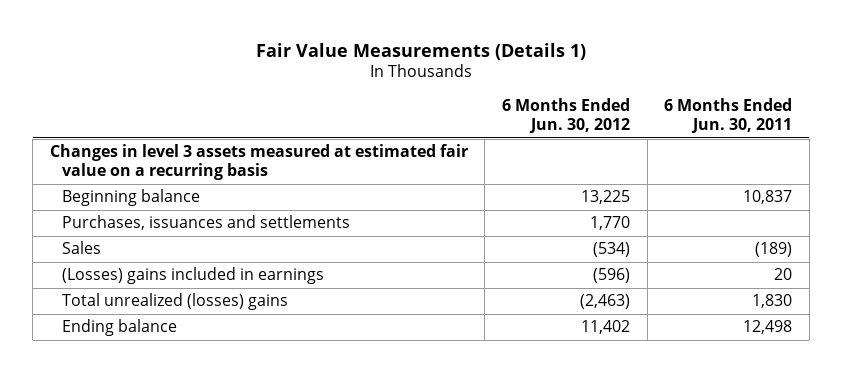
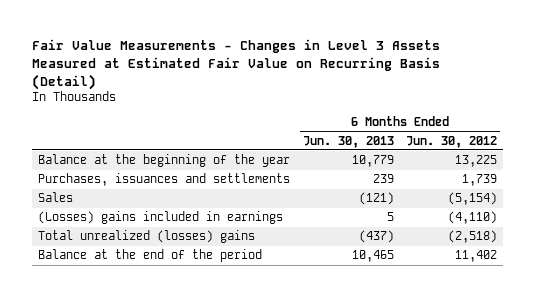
- Fair Value Measurements (Details 1)
+ Fair Value Measurements - Changes in Level 3 Assets Measured at Estimated Fair Value on Recurring Basis (Detail)
- | 6 Months Ended Jun. 30, 2012 | 6 Months Ended Jun. 30, 2011
+ | 6 Months Ended Jun. 30, 2013 | 6 Months Ended Jun. 30, 2012
- Changes in level 3 assets measured at estimated fair value on a recurring basis
- Beginning balance | 13,225 | 10,837
- Purchases, issuances and settlements | 1,770 |
- Sales | (534) | (189)
- (Losses) gains included in earnings | (596) | 20
- Total unrealized (losses) gains | (2,463) | 1,830
- Ending balance | 11,402 | 12,498
+ Balance at the beginning of the year | 10,779 | 13,225
+ Purchases, issuances and settlements | 239 | 1,739
+ Sales | (121) | (5,154)
+ (Losses) gains included in earnings | 5 | (4,110)
+ Total unrealized (losses) gains | (437) | (2,518)
+ Balance at the end of the period | 10,465 | 11,402

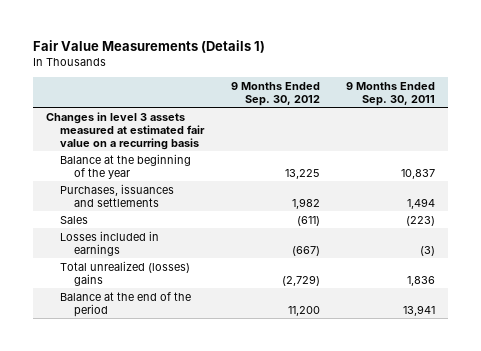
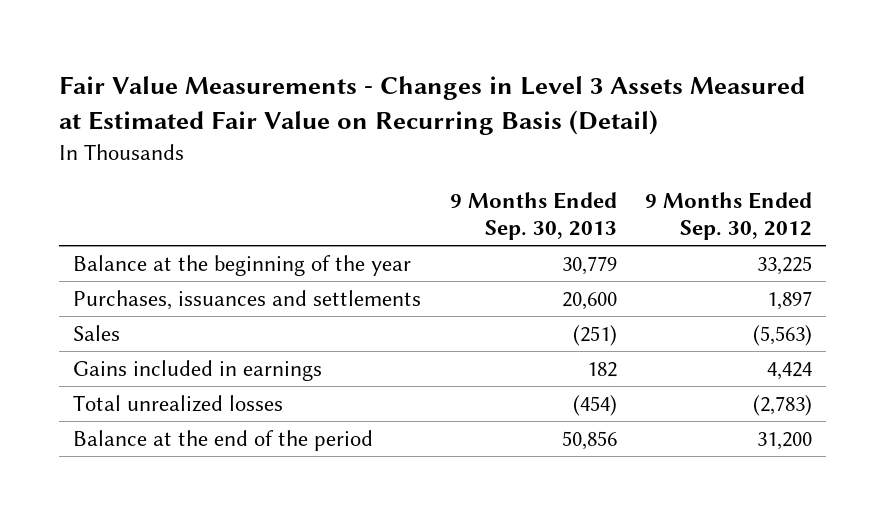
- Fair Value Measurements (Details 1)
+ Fair Value Measurements - Changes in Level 3 Assets Measured at Estimated Fair Value on Recurring Basis (Detail)
- | 9 Months Ended Sep. 30, 2012 | 9 Months Ended Sep. 30, 2011
+ | 9 Months Ended Sep. 30, 2013 | 9 Months Ended Sep. 30, 2012
- Changes in level 3 assets measured at estimated fair value on a recurring basis
- Balance at the beginning of the year | 13,225 | 10,837
- Purchases, issuances and settlements | 1,982 | 1,494
- Sales | (611) | (223)
- Losses included in earnings | (667) | (3)
- Total unrealized (losses) gains | (2,729) | 1,836
- Balance at the end of the period | 11,200 | 13,941
+ Balance at the beginning of the year | 30,779 | 33,225
+ Purchases, issuances and settlements | 20,600 | 1,897
+ Sales | (251) | (5,563)
+ Gains included in earnings | 182 | 4,424
+ Total unrealized losses | (454) | (2,783)
+ Balance at the end of the period | 50,856 | 31,200

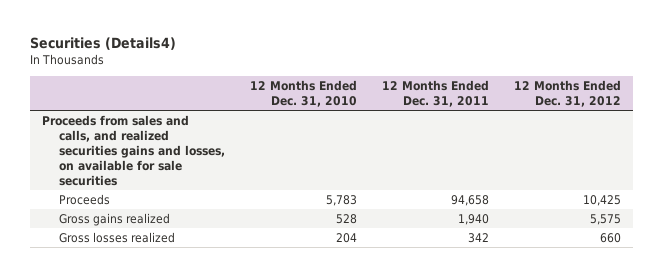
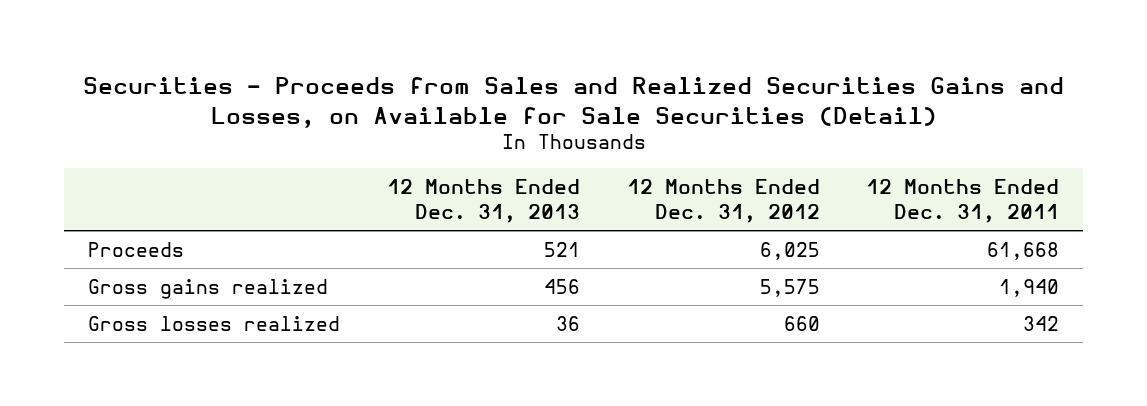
- Securities (Details4)
+ Securities - Proceeds from Sales and Realized Securities Gains and Losses, on Available for Sale Securities (Detail)
- | 12 Months Ended Dec. 31, 2010 | 12 Months Ended Dec. 31, 2011 | 12 Months Ended Dec. 31, 2012
+ | 12 Months Ended Dec. 31, 2013 | 12 Months Ended Dec. 31, 2012 | 12 Months Ended Dec. 31, 2011
- Proceeds from sales and calls, and realized securities gains and losses, on available for sale securities
- Proceeds | 5,783 | 94,658 | 10,425
+ Proceeds | 521 | 6,025 | 61,668

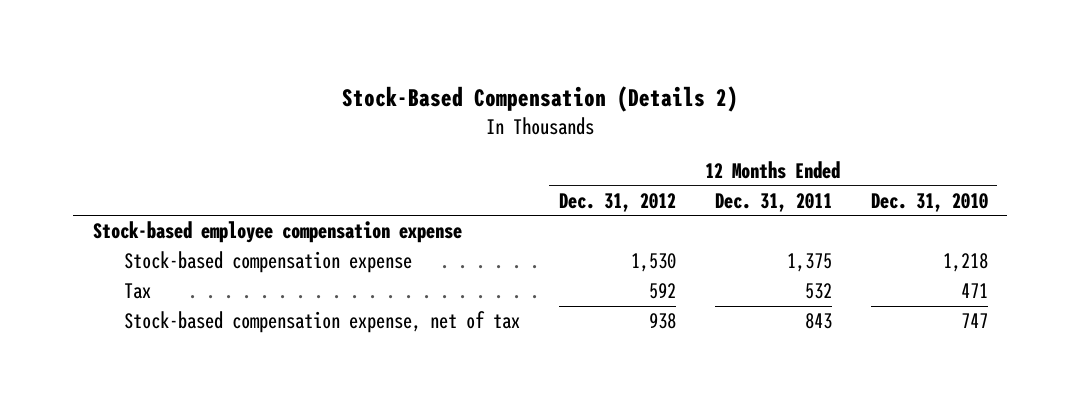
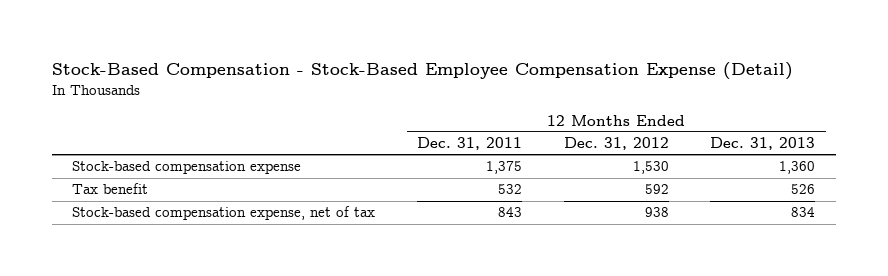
- Stock-Based Compensation (Details 2)
+ Stock-Based Compensation - Stock-Based Employee Compensation Expense (Detail)
- | 12 Months Ended Dec. 31, 2012 | 12 Months Ended Dec. 31, 2011 | 12 Months Ended Dec. 31, 2010
+ | 12 Months Ended Dec. 31, 2011 | 12 Months Ended Dec. 31, 2012 | 12 Months Ended Dec. 31, 2013
- Stock-based employee compensation expense
- Tax | 592 | 532 | 471
+ Tax benefit | 532 | 592 | 526

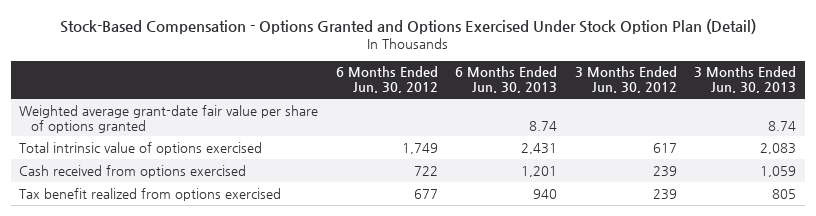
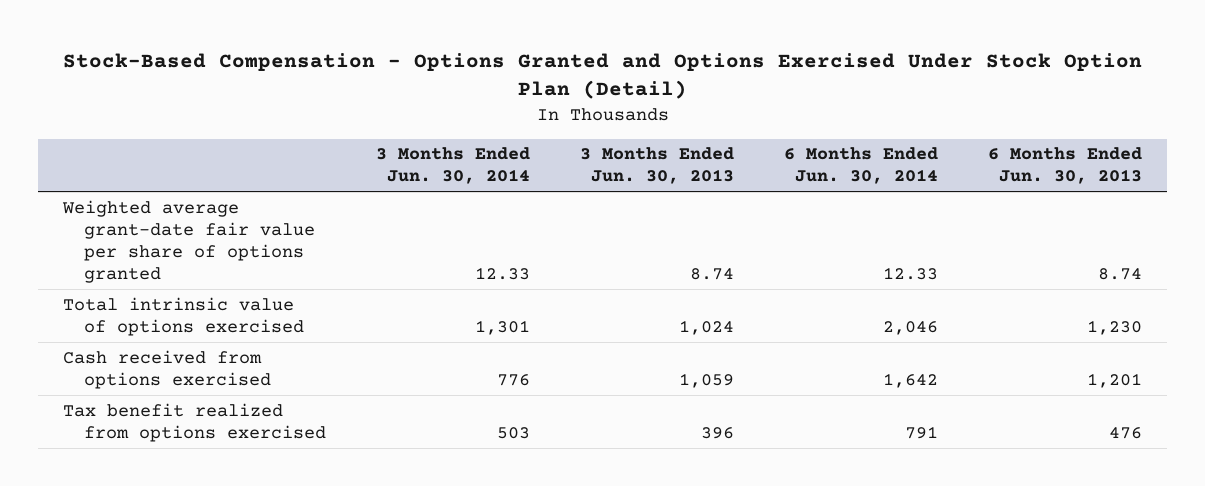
- | 6 Months Ended Jun. 30, 2012 | 6 Months Ended Jun. 30, 2013 | 3 Months Ended Jun. 30, 2012 | 3 Months Ended Jun. 30, 2013
+ | 3 Months Ended Jun. 30, 2014 | 3 Months Ended Jun. 30, 2013 | 6 Months Ended Jun. 30, 2014 | 6 Months Ended Jun. 30, 2013
- Total intrinsic value of options exercised | 1,749 | 2,431 | 617 | 2,083
+ Total intrinsic value of options exercised | 1,301 | 1,024 | 2,046 | 1,230
- Tax benefit realized from options exercised | 677 | 940 | 239 | 805
+ Tax benefit realized from options exercised | 503 | 396 | 791 | 476

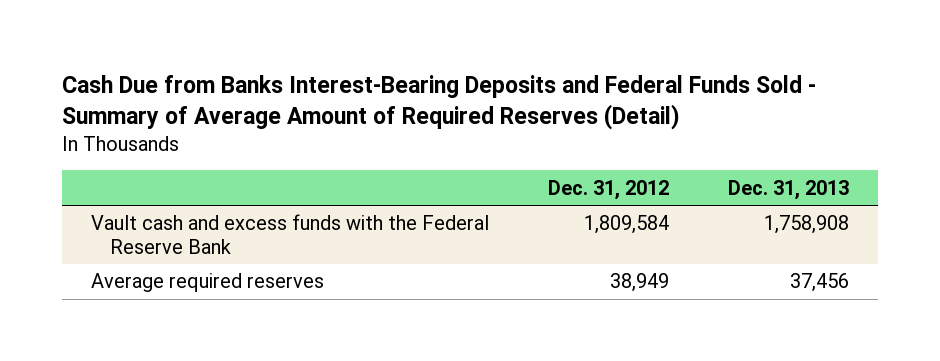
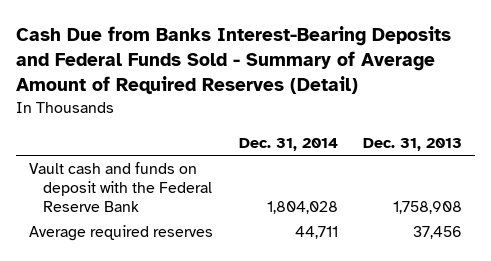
- | Dec. 31, 2012 | Dec. 31, 2013
+ | Dec. 31, 2014 | Dec. 31, 2013
- Vault cash and excess funds with the Federal Reserve Bank | 1,809,584 | 1,758,908
+ Vault cash and funds on deposit with the Federal Reserve Bank | 1,804,028 | 1,758,908

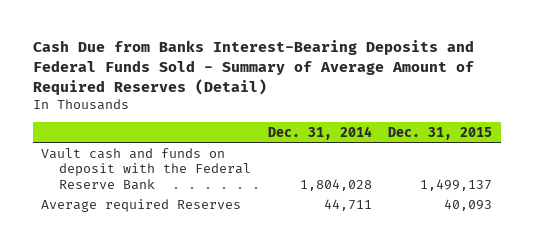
- | Dec. 31, 2014 | Dec. 31, 2013
+ | Dec. 31, 2014 | Dec. 31, 2015
- Average required reserves | 44,711 | 37,456
+ Average required Reserves | 44,711 | 40,093

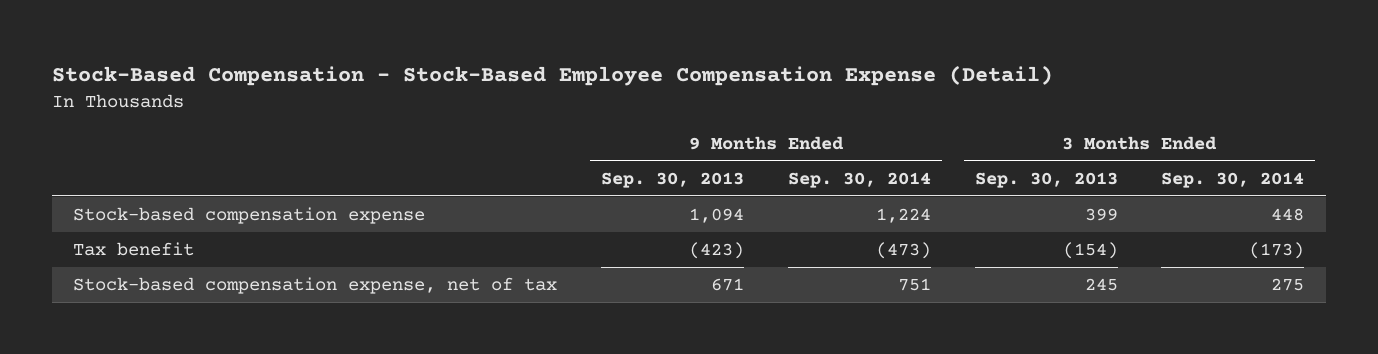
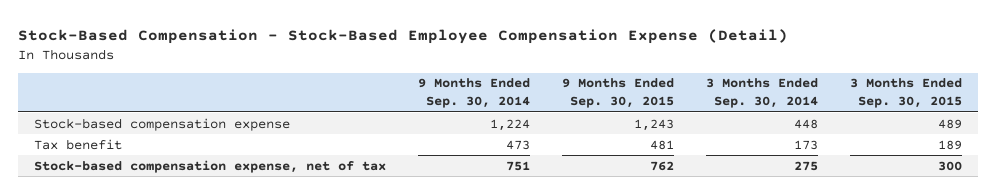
- | 9 Months Ended Sep. 30, 2013 | 9 Months Ended Sep. 30, 2014 | 3 Months Ended Sep. 30, 2013 | 3 Months Ended Sep. 30, 2014
+ | 9 Months Ended Sep. 30, 2014 | 9 Months Ended Sep. 30, 2015 | 3 Months Ended Sep. 30, 2014 | 3 Months Ended Sep. 30, 2015
- Tax benefit | (423) | (473) | (154) | (173)
+ Tax benefit | 473 | 481 | 173 | 189

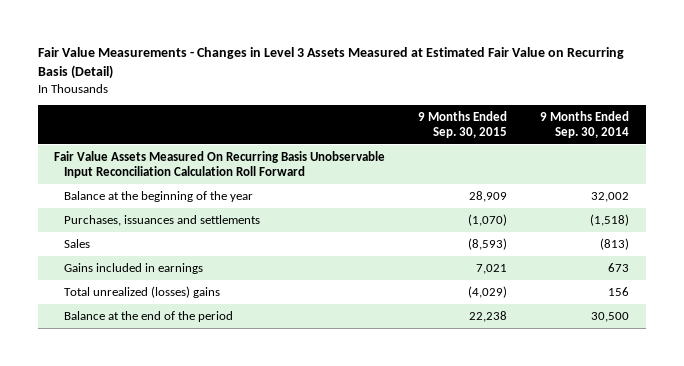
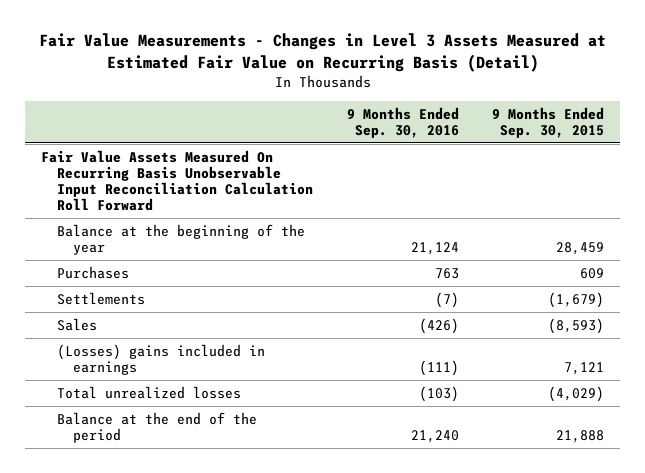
- | 9 Months Ended Sep. 30, 2015 | 9 Months Ended Sep. 30, 2014
+ | 9 Months Ended Sep. 30, 2016 | 9 Months Ended Sep. 30, 2015
- Balance at the beginning of the year | 28,909 | 32,002
- Purchases, issuances and settlements | (1,070) | (1,518)
+ Balance at the beginning of the year | 21,124 | 28,459
+ Purchases | 763 | 609
+ Settlements | (7) | (1,679)
- Gains included in earnings | 7,021 | 673
- Total unrealized (losses) gains | (4,029) | 156
- Balance at the end of the period | 22,238 | 30,500
+ (Losses) gains included in earnings | (111) | 7,121
+ Total unrealized losses | (103) | (4,029)
+ Balance at the end of the period | 21,240 | 21,888

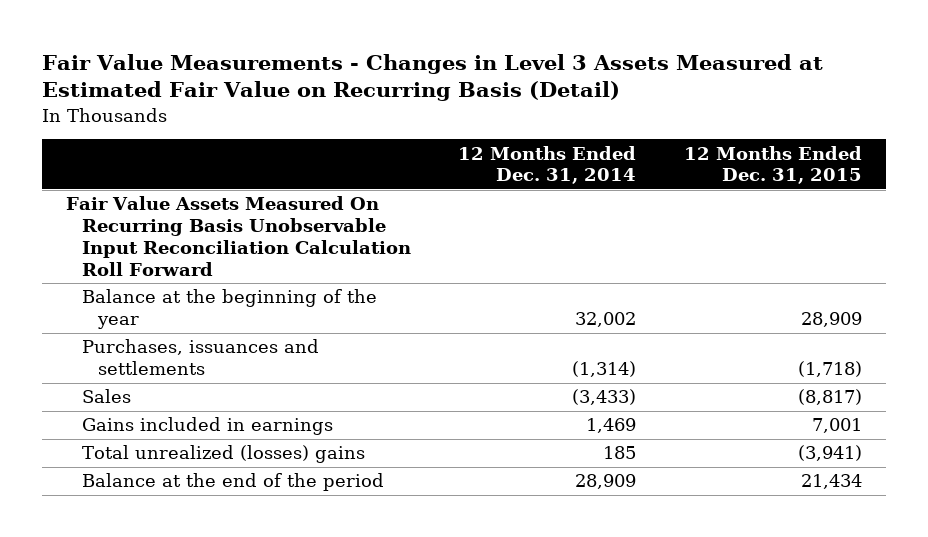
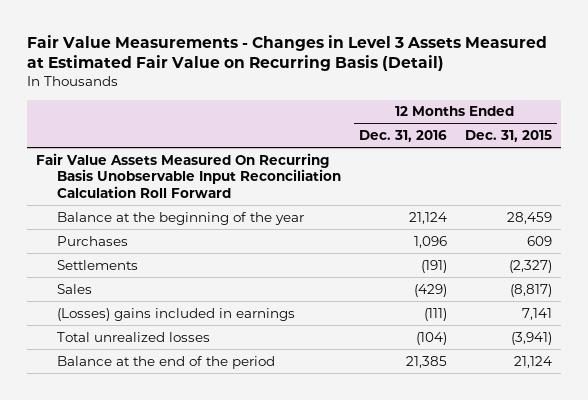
- | 12 Months Ended Dec. 31, 2014 | 12 Months Ended Dec. 31, 2015
+ | 12 Months Ended Dec. 31, 2016 | 12 Months Ended Dec. 31, 2015
- Balance at the beginning of the year | 32,002 | 28,909
- Purchases, issuances and settlements | (1,314) | (1,718)
+ Balance at the beginning of the year | 21,124 | 28,459
+ Purchases | 1,096 | 609
+ Settlements | (191) | (2,327)
- Gains included in earnings | 1,469 | 7,001
- Total unrealized (losses) gains | 185 | (3,941)
- Balance at the end of the period | 28,909 | 21,434
+ (Losses) gains included in earnings | (111) | 7,141
+ Total unrealized losses | (104) | (3,941)
+ Balance at the end of the period | 21,385 | 21,124

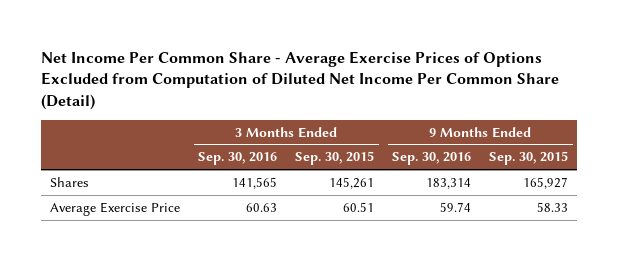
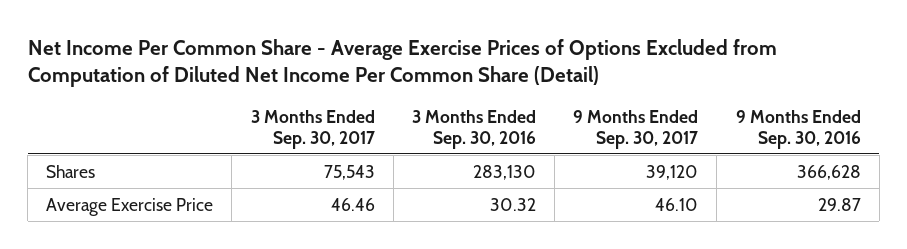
- | 3 Months Ended Sep. 30, 2016 | 3 Months Ended Sep. 30, 2015 | 9 Months Ended Sep. 30, 2016 | 9 Months Ended Sep. 30, 2015
+ | 3 Months Ended Sep. 30, 2017 | 3 Months Ended Sep. 30, 2016 | 9 Months Ended Sep. 30, 2017 | 9 Months Ended Sep. 30, 2016
- Shares | 141,565 | 145,261 | 183,314 | 165,927
- Average Exercise Price | 60.63 | 60.51 | 59.74 | 58.33
+ Shares | 75,543 | 283,130 | 39,120 | 366,628
+ Average Exercise Price | 46.46 | 30.32 | 46.10 | 29.87

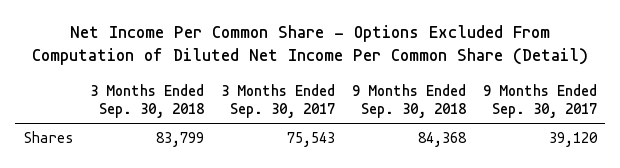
- Net Income Per Common Share - Average Exercise Prices of Options Excluded from Computation of Diluted Net Income Per Common Share (Detail)
+ Net Income Per Common Share - Options Excluded From Computation of Diluted Net Income Per Common Share (Detail)
- | 3 Months Ended Sep. 30, 2017 | 3 Months Ended Sep. 30, 2016 | 9 Months Ended Sep. 30, 2017 | 9 Months Ended Sep. 30, 2016
+ | 3 Months Ended Sep. 30, 2018 | 3 Months Ended Sep. 30, 2017 | 9 Months Ended Sep. 30, 2018 | 9 Months Ended Sep. 30, 2017
- Average Exercise Price | 46.46 | 30.32 | 46.10 | 29.87

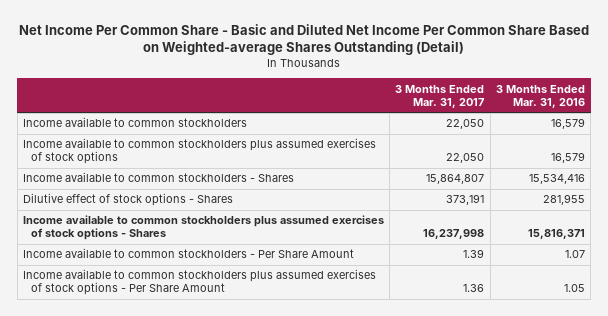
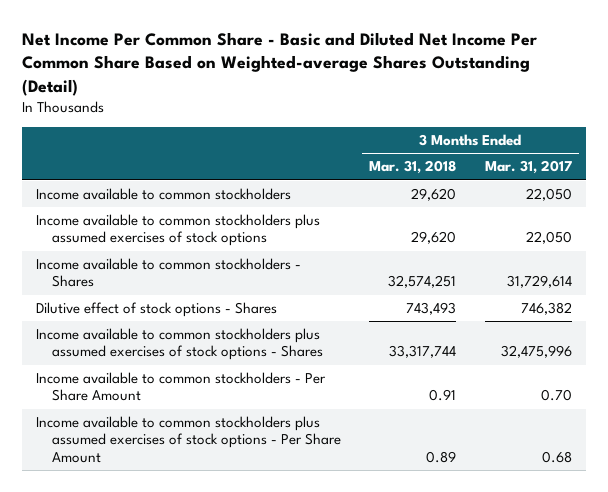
- | 3 Months Ended Mar. 31, 2017 | 3 Months Ended Mar. 31, 2016
+ | 3 Months Ended Mar. 31, 2018 | 3 Months Ended Mar. 31, 2017
- Income available to common stockholders - Shares | 15,864,807 | 15,534,416
- Dilutive effect of stock options - Shares | 373,191 | 281,955
- Income available to common stockholders plus assumed exercises of stock options - Shares | 16,237,998 | 15,816,371
- Income available to common stockholders - Per Share Amount | 1.39 | 1.07
- Income available to common stockholders plus assumed exercises of stock options - Per Share Amount | 1.36 | 1.05
+ Income available to common stockholders - Shares | 32,574,251 | 31,729,614
+ Dilutive effect of stock options - Shares | 743,493 | 746,382
+ Income available to common stockholders plus assumed exercises of stock options - Shares | 33,317,744 | 32,475,996
+ Income available to common stockholders - Per Share Amount | 0.91 | 0.70
+ Income available to common stockholders plus assumed exercises of stock options - Per Share Amount | 0.89 | 0.68

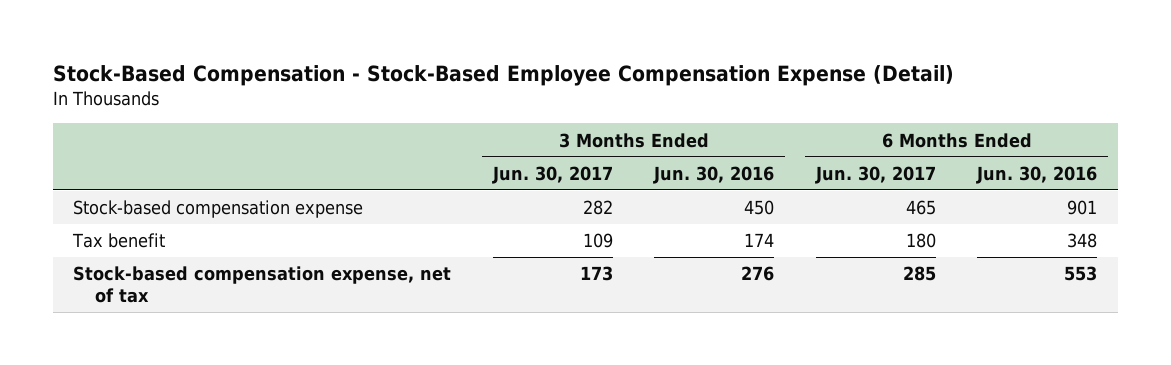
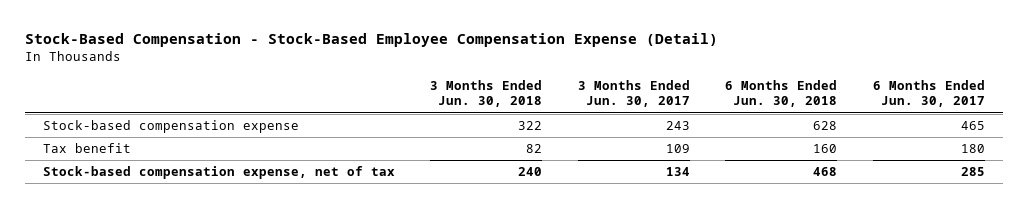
- | 3 Months Ended Jun. 30, 2017 | 3 Months Ended Jun. 30, 2016 | 6 Months Ended Jun. 30, 2017 | 6 Months Ended Jun. 30, 2016
+ | 3 Months Ended Jun. 30, 2018 | 3 Months Ended Jun. 30, 2017 | 6 Months Ended Jun. 30, 2018 | 6 Months Ended Jun. 30, 2017
- Stock-based compensation expense | 282 | 450 | 465 | 901
+ Stock-based compensation expense | 322 | 243 | 628 | 465
- Stock-based compensation expense, net of tax | 173 | 276 | 285 | 553
+ Stock-based compensation expense, net of tax | 240 | 134 | 468 | 285

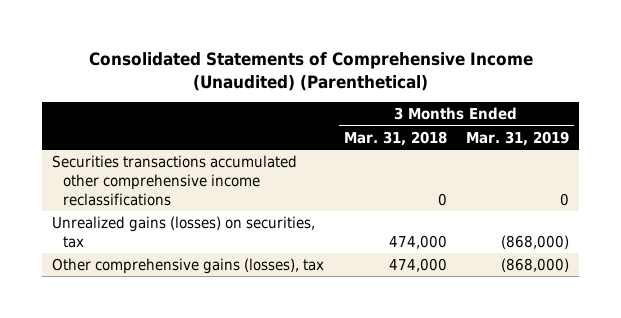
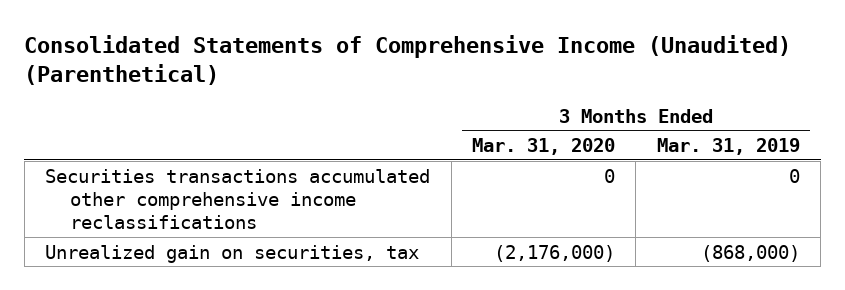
- | 3 Months Ended Mar. 31, 2018 | 3 Months Ended Mar. 31, 2019
+ | 3 Months Ended Mar. 31, 2020 | 3 Months Ended Mar. 31, 2019
- Unrealized gains (losses) on securities, tax | 474,000 | (868,000)
- Other comprehensive gains (losses), tax | 474,000 | (868,000)
+ Unrealized gain on securities, tax | (2,176,000) | (868,000)

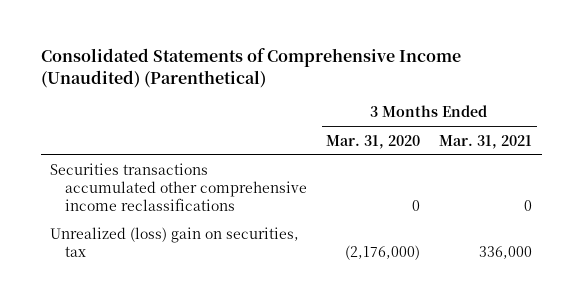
- | 3 Months Ended Mar. 31, 2020 | 3 Months Ended Mar. 31, 2019
+ | 3 Months Ended Mar. 31, 2020 | 3 Months Ended Mar. 31, 2021
- Unrealized gain on securities, tax | (2,176,000) | (868,000)
+ Unrealized (loss) gain on securities, tax | (2,176,000) | 336,000

